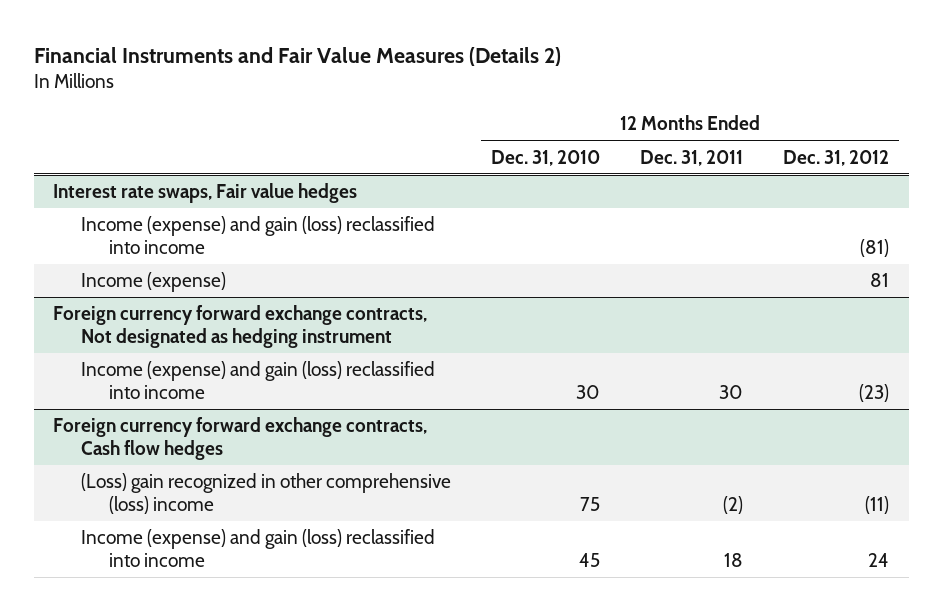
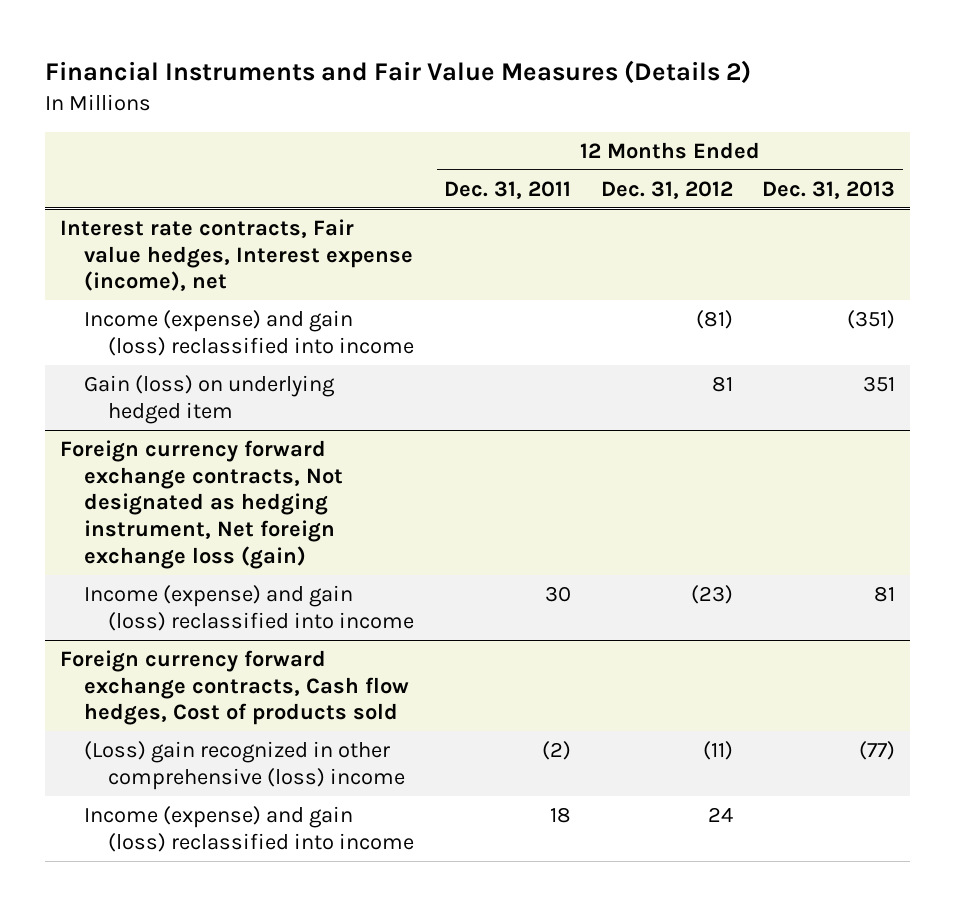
- | 12 Months Ended Dec. 31, 2010 | 12 Months Ended Dec. 31, 2011 | 12 Months Ended Dec. 31, 2012
+ | 12 Months Ended Dec. 31, 2011 | 12 Months Ended Dec. 31, 2012 | 12 Months Ended Dec. 31, 2013
- Interest rate swaps, Fair value hedges
+ Interest rate contracts, Fair value hedges, Interest expense (income), net
- Income (expense) | | | 81
- Foreign currency forward exchange contracts, Not designated as hedging instrument
+ Gain (loss) on underlying hedged item | | 81 | 351
+ Foreign currency forward exchange contracts, Not designated as hedging instrument, Net foreign exchange loss (gain)
- Foreign currency forward exchange contracts, Cash flow hedges
+ Foreign currency forward exchange contracts, Cash flow hedges, Cost of products sold

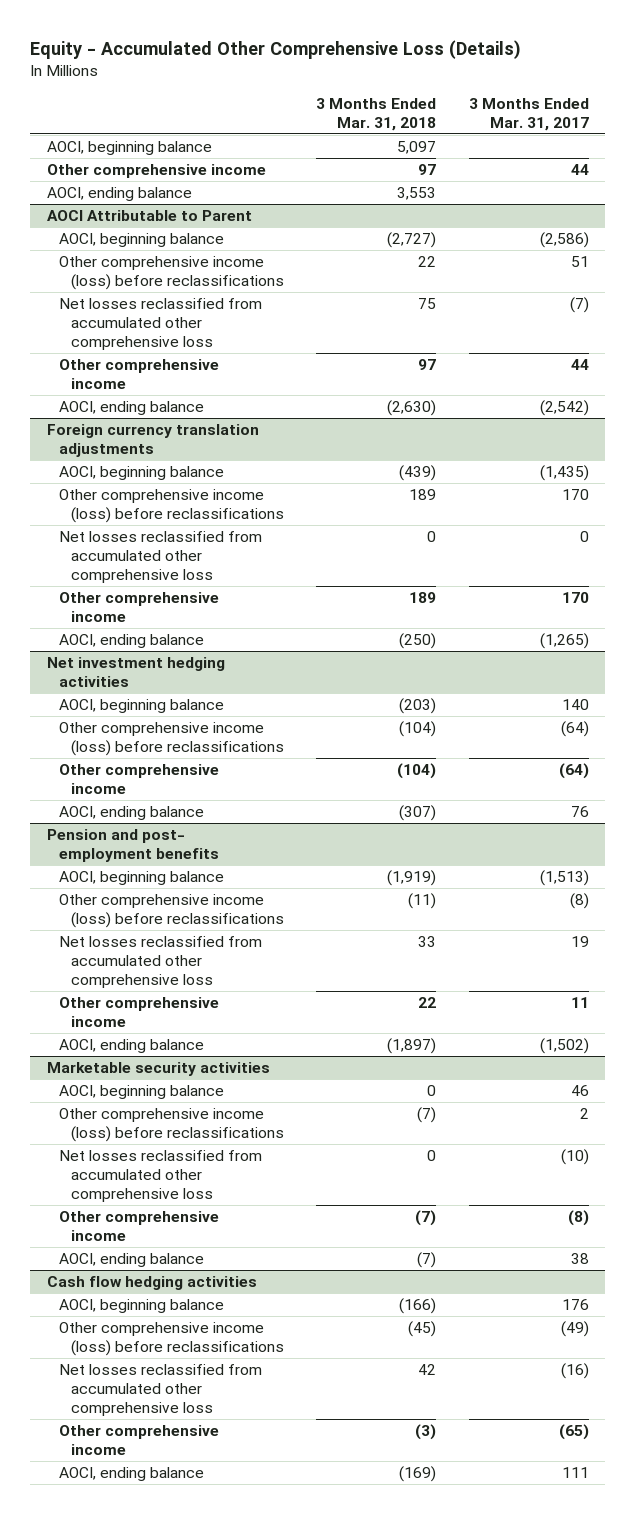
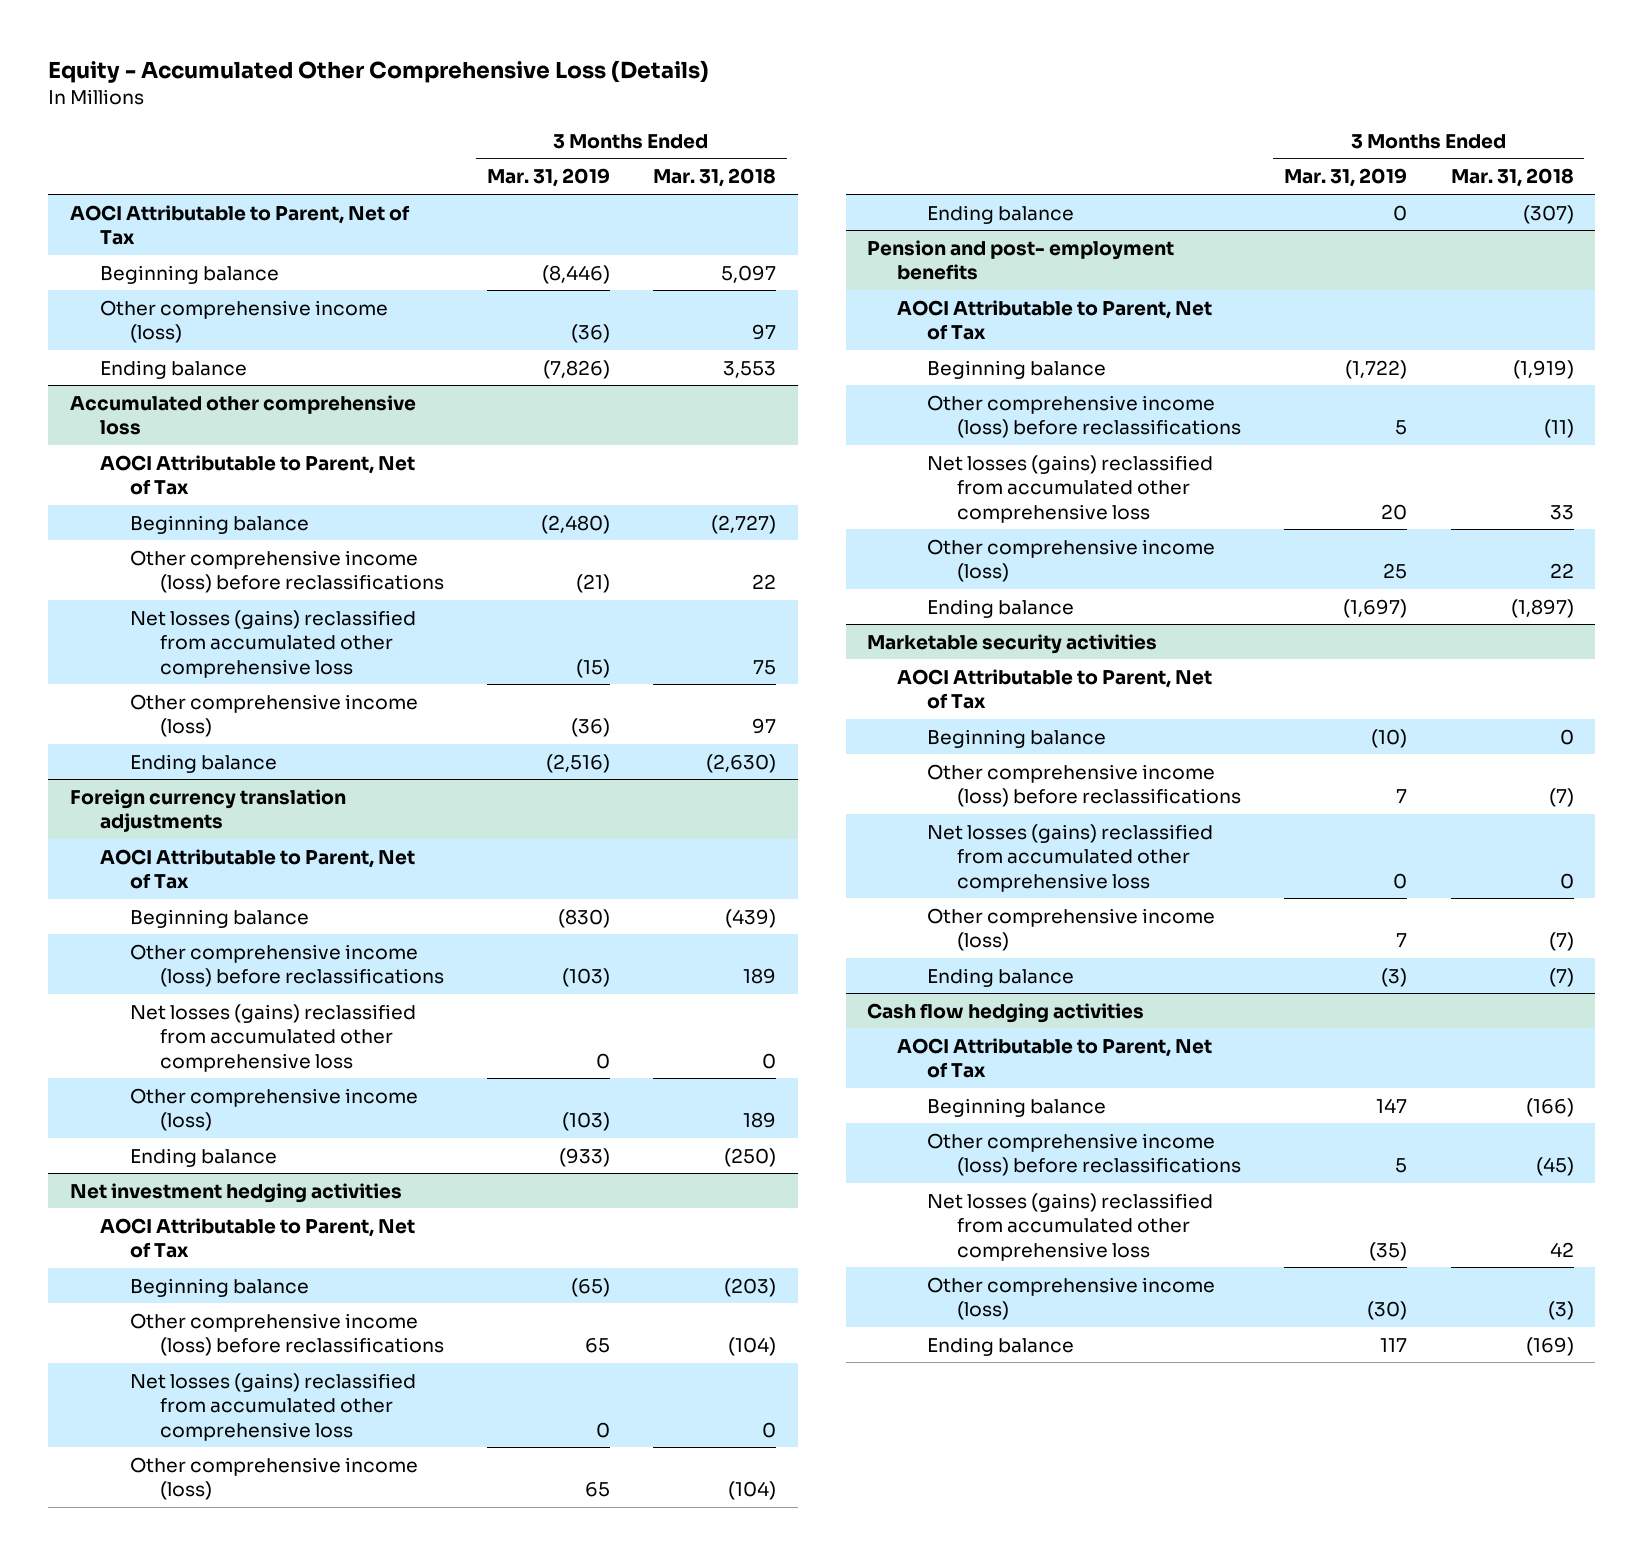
- | 3 Months Ended Mar. 31, 2018 | 3 Months Ended Mar. 31, 2017
+ | 3 Months Ended Mar. 31, 2019 | 3 Months Ended Mar. 31, 2018
- AOCI, beginning balance | 5,097 |
- Other comprehensive income | 97 | 44
- AOCI, ending balance | 3,553 |
- AOCI Attributable to Parent
- AOCI, beginning balance | (2,727) | (2,586)
+ AOCI Attributable to Parent, Net of Tax
+ Beginning balance | (8,446) | 5,097
+ Other comprehensive income (loss) | (36) | 97
+ Ending balance | (7,826) | 3,553
+ Accumulated other comprehensive loss
+ AOCI Attributable to Parent, Net of Tax
+ Beginning balance | (2,480) | (2,727)
- Net losses reclassified from accumulated other comprehensive loss | 75 | (7)
- Other comprehensive income | 97 | 44
- AOCI, ending balance | (2,630) | (2,542)
+ Net losses (gains) reclassified from accumulated other comprehensive loss | (15) | 75
+ Other comprehensive income (loss) | (36) | 97
+ Ending balance | (2,516) | (2,630)
@ Foreign currency translation adjustments
- AOCI, beginning balance | (439) | (1,435)
+ AOCI Attributable to Parent, Net of Tax
+ Beginning balance | (830) | (439)
- Net losses reclassified from accumulated other comprehensive loss | 0 | 0
- Other comprehensive income | 189 | 170
- AOCI, ending balance | (250) | (1,265)
+ Net losses (gains) reclassified from accumulated other comprehensive loss | 0 | 0
+ Other comprehensive income (loss) | (103) | 189
+ Ending balance | (933) | (250)
@ Net investment hedging activities
- AOCI, beginning balance | (203) | 140
+ AOCI Attributable to Parent, Net of Tax
+ Beginning balance | (65) | (203)
- Other comprehensive income | (104) | (64)
- AOCI, ending balance | (307) | 76
+ Net losses (gains) reclassified from accumulated other comprehensive loss | 0 | 0
+ Other comprehensive income (loss) | 65 | (104)
+ Ending balance | 0 | (307)
@ Pension and post- employment benefits
- AOCI, beginning balance | (1,919) | (1,513)
+ AOCI Attributable to Parent, Net of Tax
+ Beginning balance | (1,722) | (1,919)
- Net losses reclassified from accumulated other comprehensive loss | 33 | 19
- Other comprehensive income | 22 | 11
- AOCI, ending balance | (1,897) | (1,502)
+ Net losses (gains) reclassified from accumulated other comprehensive loss | 20 | 33
+ Other comprehensive income (loss) | 25 | 22
+ Ending balance | (1,697) | (1,897)
@ Marketable security activities
- AOCI, beginning balance | 0 | 46
+ AOCI Attributable to Parent, Net of Tax
+ Beginning balance | (10) | 0
- Net losses reclassified from accumulated other comprehensive loss | 0 | (10)
- Other comprehensive income | (7) | (8)
- AOCI, ending balance | (7) | 38
+ Net losses (gains) reclassified from accumulated other comprehensive loss | 0 | 0
+ Other comprehensive income (loss) | 7 | (7)
+ Ending balance | (3) | (7)
@ Cash flow hedging activities
- AOCI, beginning balance | (166) | 176
+ AOCI Attributable to Parent, Net of Tax
+ Beginning balance | 147 | (166)
- Net losses reclassified from accumulated other comprehensive loss | 42 | (16)
- Other comprehensive income | (3) | (65)
- AOCI, ending balance | (169) | 111
+ Net losses (gains) reclassified from accumulated other comprehensive loss | (35) | 42
+ Other comprehensive income (loss) | (30) | (3)
+ Ending balance | 117 | (169)

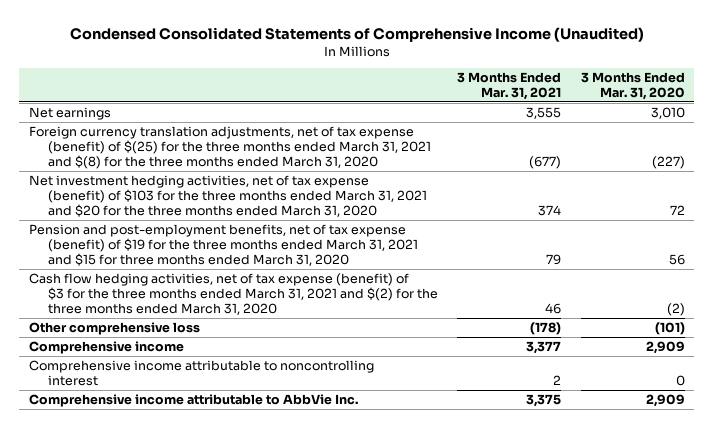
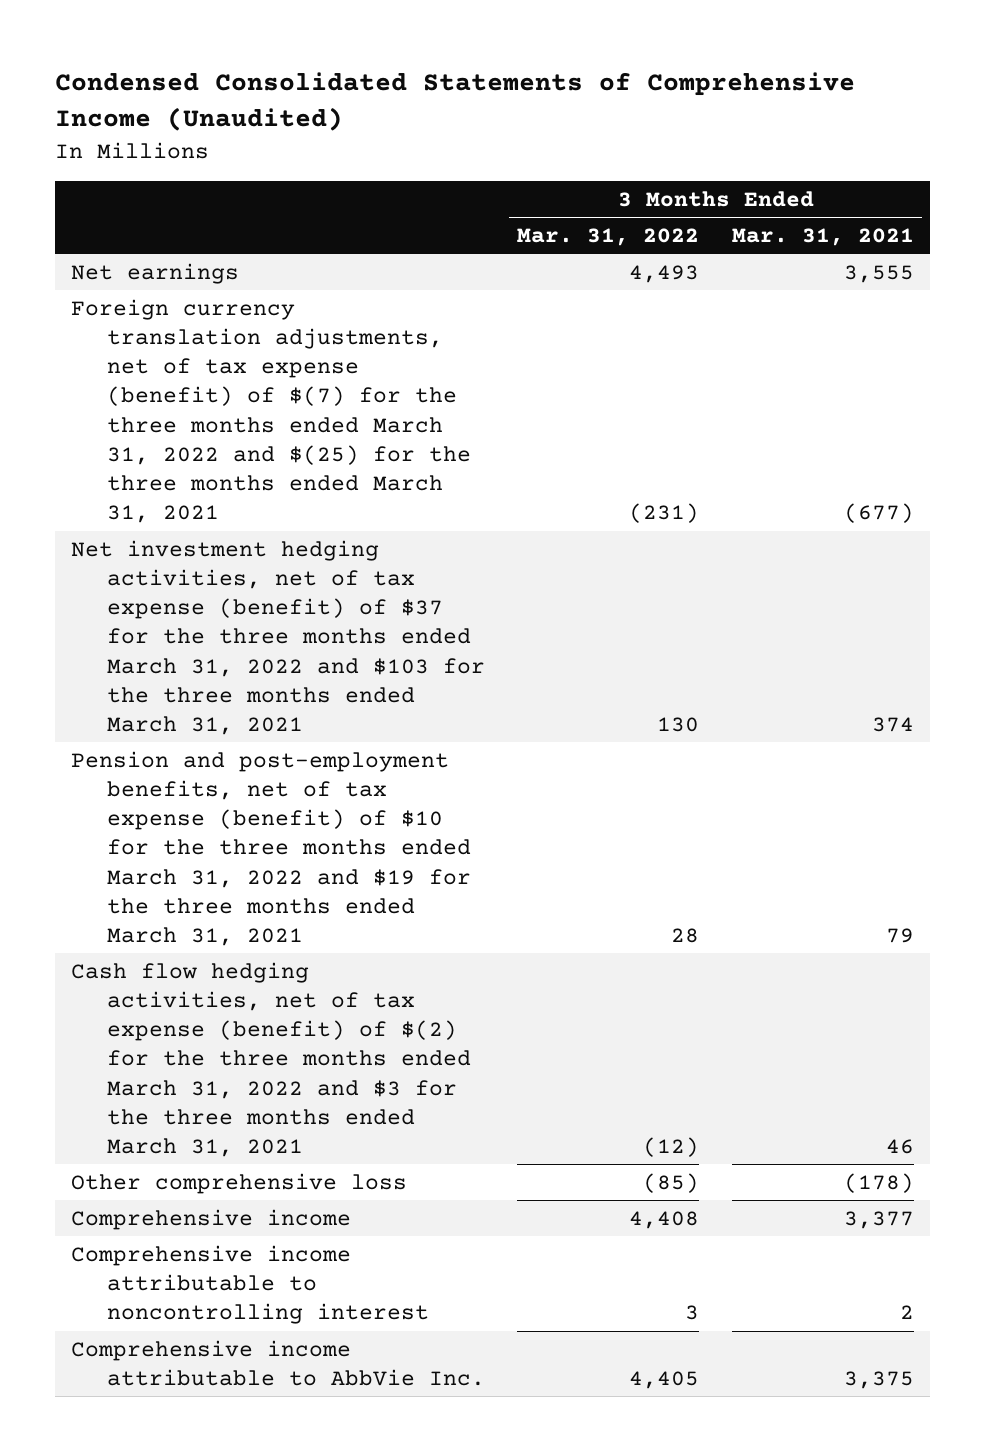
- | 3 Months Ended Mar. 31, 2021 | 3 Months Ended Mar. 31, 2020
+ | 3 Months Ended Mar. 31, 2022 | 3 Months Ended Mar. 31, 2021
- Foreign currency translation adjustments, net of tax expense (benefit) of $(25) for the three months ended March 31, 2021 and $(8) for the three months ended March 31, 2020 | (677) | (227)
- Net investment hedging activities, net of tax expense (benefit) of $103 for the three months ended March 31, 2021 and $20 for the three months ended March 31, 2020 | 374 | 72
- Pension and post-employment benefits, net of tax expense (benefit) of $19 for the three months ended March 31, 2021 and $15 for three months ended March 31, 2020 | 79 | 56
- Cash flow hedging activities, net of tax expense (benefit) of $3 for the three months ended March 31, 2021 and $(2) for the three months ended March 31, 2020 | 46 | (2)
+ Foreign currency translation adjustments, net of tax expense (benefit) of $(7) for the three months ended March 31, 2022 and $(25) for the three months ended March 31, 2021 | (231) | (677)
+ Net investment hedging activities, net of tax expense (benefit) of $37 for the three months ended March 31, 2022 and $103 for the three months ended March 31, 2021 | 130 | 374
+ Pension and post-employment benefits, net of tax expense (benefit) of $10 for the three months ended March 31, 2022 and $19 for the three months ended March 31, 2021 | 28 | 79
+ Cash flow hedging activities, net of tax expense (benefit) of $(2) for the three months ended March 31, 2022 and $3 for the three months ended March 31, 2021 | (12) | 46

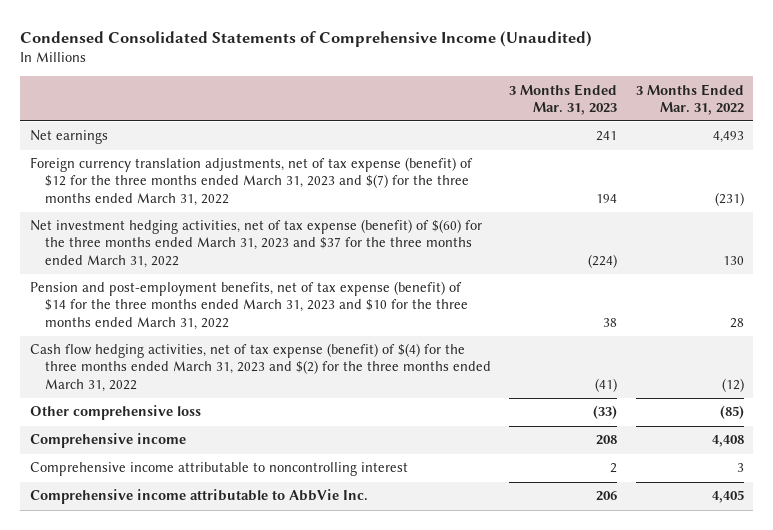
- | 3 Months Ended Mar. 31, 2022 | 3 Months Ended Mar. 31, 2021
+ | 3 Months Ended Mar. 31, 2023 | 3 Months Ended Mar. 31, 2022
- Foreign currency translation adjustments, net of tax expense (benefit) of $(7) for the three months ended March 31, 2022 and $(25) for the three months ended March 31, 2021 | (231) | (677)
- Net investment hedging activities, net of tax expense (benefit) of $37 for the three months ended March 31, 2022 and $103 for the three months ended March 31, 2021 | 130 | 374
- Pension and post-employment benefits, net of tax expense (benefit) of $10 for the three months ended March 31, 2022 and $19 for the three months ended March 31, 2021 | 28 | 79
- Cash flow hedging activities, net of tax expense (benefit) of $(2) for the three months ended March 31, 2022 and $3 for the three months ended March 31, 2021 | (12) | 46
+ Foreign currency translation adjustments, net of tax expense (benefit) of $12 for the three months ended March 31, 2023 and $(7) for the three months ended March 31, 2022 | 194 | (231)
+ Net investment hedging activities, net of tax expense (benefit) of $(60) for the three months ended March 31, 2023 and $37 for the three months ended March 31, 2022 | (224) | 130
+ Pension and post-employment benefits, net of tax expense (benefit) of $14 for the three months ended March 31, 2023 and $10 for the three months ended March 31, 2022 | 38 | 28
+ Cash flow hedging activities, net of tax expense (benefit) of $(4) for the three months ended March 31, 2023 and $(2) for the three months ended March 31, 2022 | (41) | (12)

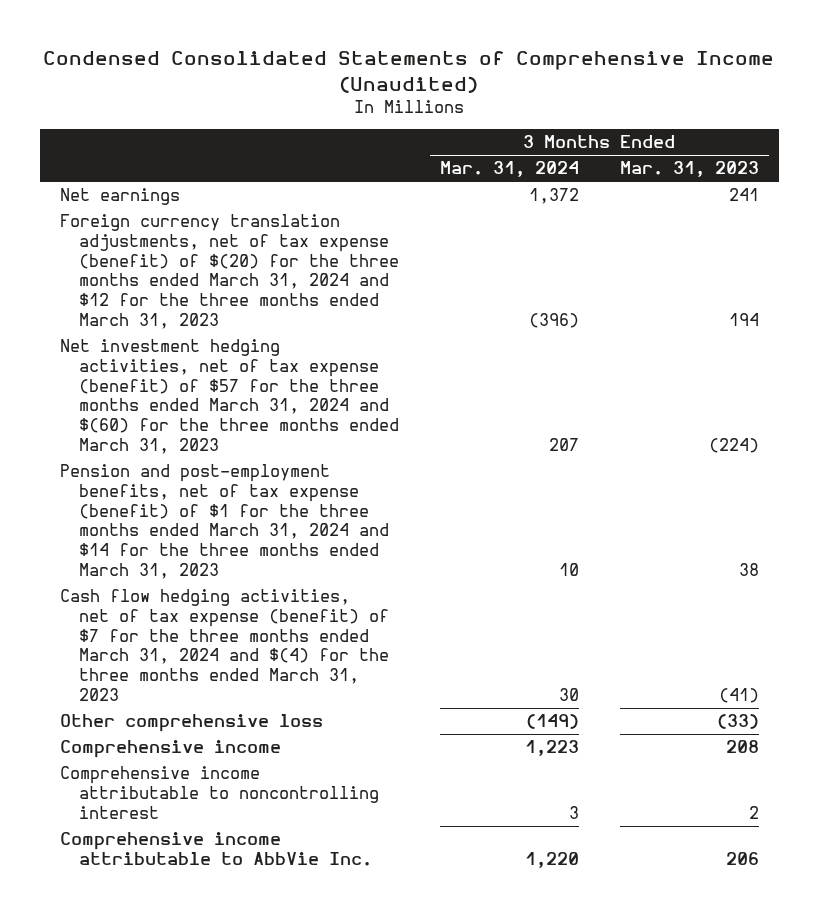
- | 3 Months Ended Mar. 31, 2023 | 3 Months Ended Mar. 31, 2022
+ | 3 Months Ended Mar. 31, 2024 | 3 Months Ended Mar. 31, 2023
- Foreign currency translation adjustments, net of tax expense (benefit) of $12 for the three months ended March 31, 2023 and $(7) for the three months ended March 31, 2022 | 194 | (231)
- Net investment hedging activities, net of tax expense (benefit) of $(60) for the three months ended March 31, 2023 and $37 for the three months ended March 31, 2022 | (224) | 130
- Pension and post-employment benefits, net of tax expense (benefit) of $14 for the three months ended March 31, 2023 and $10 for the three months ended March 31, 2022 | 38 | 28
- Cash flow hedging activities, net of tax expense (benefit) of $(4) for the three months ended March 31, 2023 and $(2) for the three months ended March 31, 2022 | (41) | (12)
+ Foreign currency translation adjustments, net of tax expense (benefit) of $(20) for the three months ended March 31, 2024 and $12 for the three months ended March 31, 2023 | (396) | 194
+ Net investment hedging activities, net of tax expense (benefit) of $57 for the three months ended March 31, 2024 and $(60) for the three months ended March 31, 2023 | 207 | (224)
+ Pension and post-employment benefits, net of tax expense (benefit) of $1 for the three months ended March 31, 2024 and $14 for the three months ended March 31, 2023 | 10 | 38
+ Cash flow hedging activities, net of tax expense (benefit) of $7 for the three months ended March 31, 2024 and $(4) for the three months ended March 31, 2023 | 30 | (41)

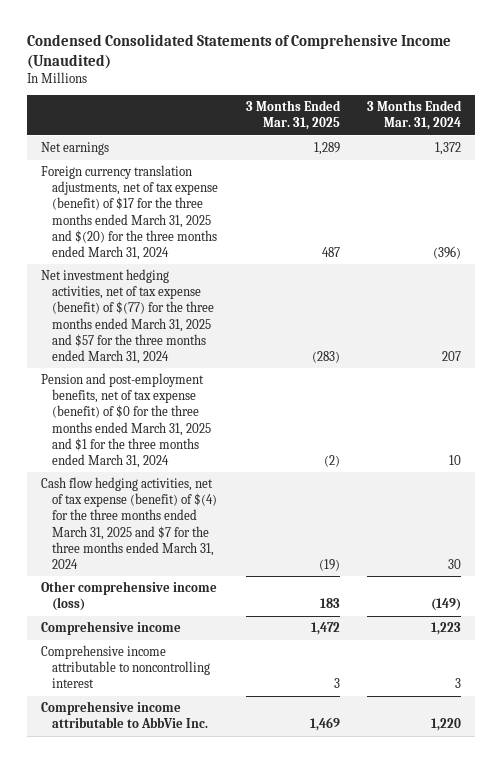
- | 3 Months Ended Mar. 31, 2024 | 3 Months Ended Mar. 31, 2023
+ | 3 Months Ended Mar. 31, 2025 | 3 Months Ended Mar. 31, 2024
- Foreign currency translation adjustments, net of tax expense (benefit) of $(20) for the three months ended March 31, 2024 and $12 for the three months ended March 31, 2023 | (396) | 194
- Net investment hedging activities, net of tax expense (benefit) of $57 for the three months ended March 31, 2024 and $(60) for the three months ended March 31, 2023 | 207 | (224)
- Pension and post-employment benefits, net of tax expense (benefit) of $1 for the three months ended March 31, 2024 and $14 for the three months ended March 31, 2023 | 10 | 38
- Cash flow hedging activities, net of tax expense (benefit) of $7 for the three months ended March 31, 2024 and $(4) for the three months ended March 31, 2023 | 30 | (41)
- Other comprehensive loss | (149) | (33)
+ Foreign currency translation adjustments, net of tax expense (benefit) of $17 for the three months ended March 31, 2025 and $(20) for the three months ended March 31, 2024 | 487 | (396)
+ Net investment hedging activities, net of tax expense (benefit) of $(77) for the three months ended March 31, 2025 and $57 for the three months ended March 31, 2024 | (283) | 207
+ Pension and post-employment benefits, net of tax expense (benefit) of $0 for the three months ended March 31, 2025 and $1 for the three months ended March 31, 2024 | (2) | 10
+ Cash flow hedging activities, net of tax expense (benefit) of $(4) for the three months ended March 31, 2025 and $7 for the three months ended March 31, 2024 | (19) | 30
+ Other comprehensive income (loss) | 183 | (149)

